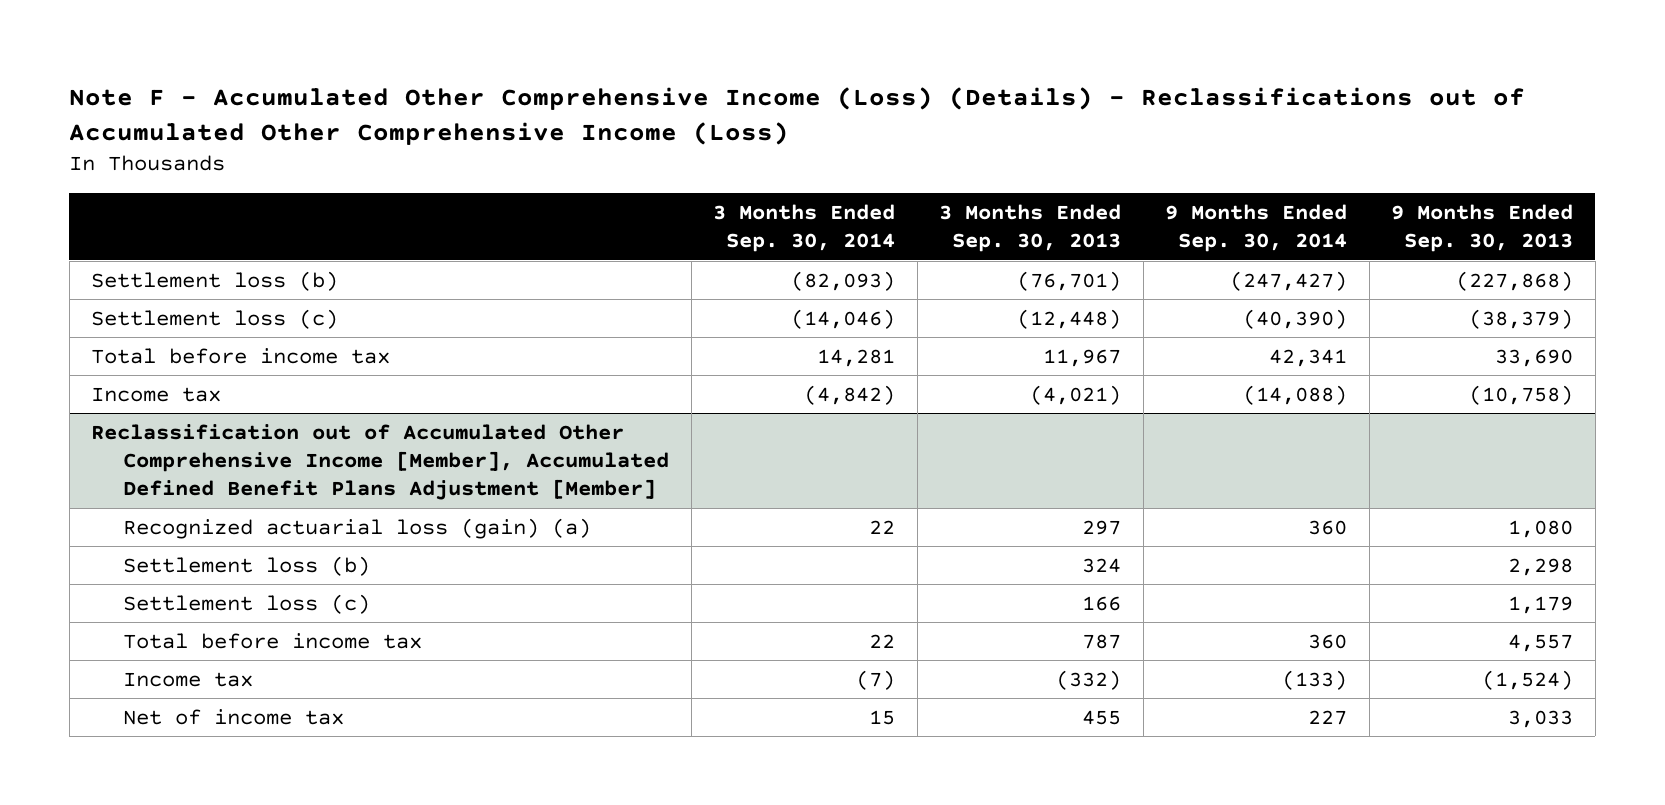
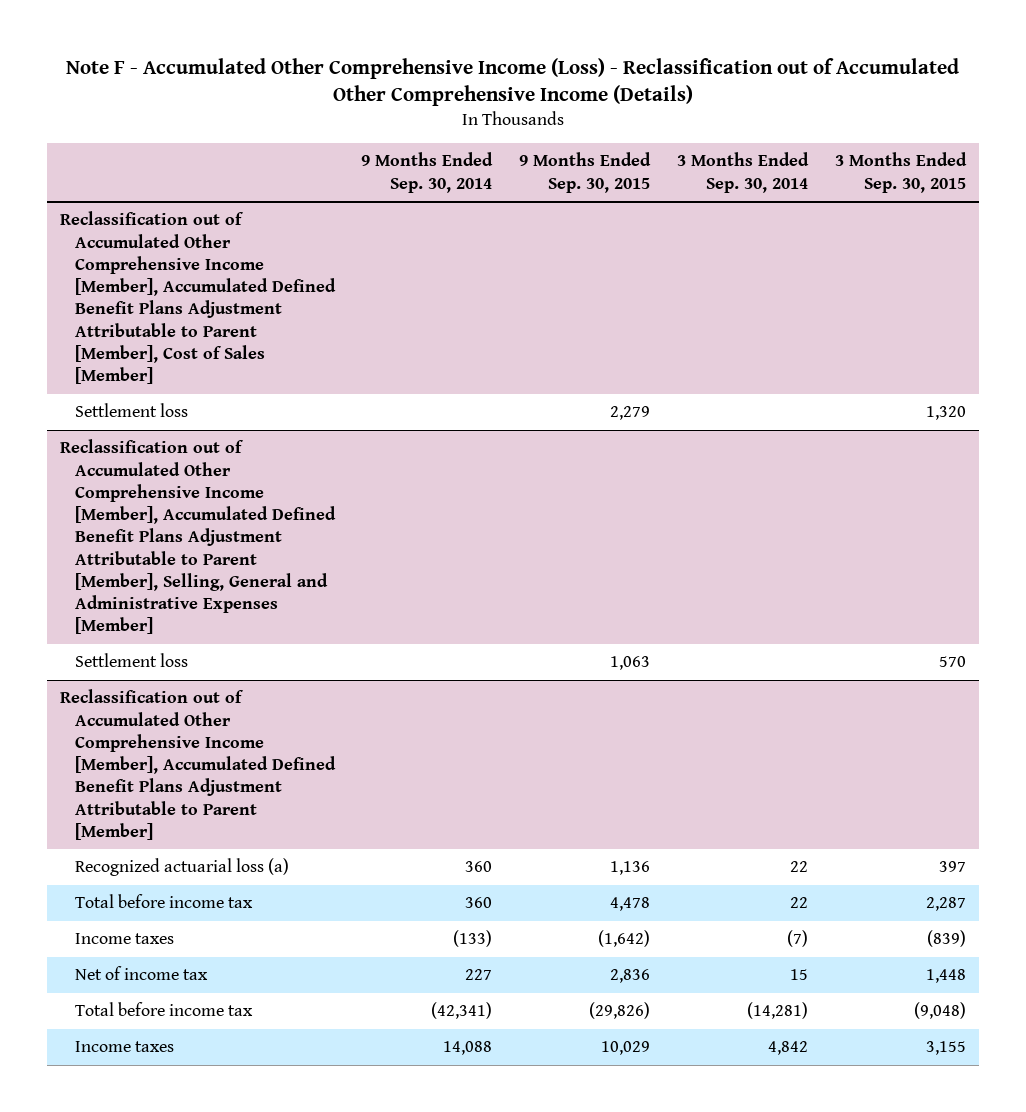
- Note F - Accumulated Other Comprehensive Income (Loss) (Details) - Reclassifications out of Accumulated Other Comprehensive Income (Loss)
+ Note F - Accumulated Other Comprehensive Income (Loss) - Reclassification out of Accumulated Other Comprehensive Income (Details)
- | 3 Months Ended Sep. 30, 2014 | 3 Months Ended Sep. 30, 2013 | 9 Months Ended Sep. 30, 2014 | 9 Months Ended Sep. 30, 2013
+ | 9 Months Ended Sep. 30, 2014 | 9 Months Ended Sep. 30, 2015 | 3 Months Ended Sep. 30, 2014 | 3 Months Ended Sep. 30, 2015
- Settlement loss (b) | (82,093) | (76,701) | (247,427) | (227,868)
- Settlement loss (c) | (14,046) | (12,448) | (40,390) | (38,379)
- Total before income tax | 14,281 | 11,967 | 42,341 | 33,690
- Income tax | (4,842) | (4,021) | (14,088) | (10,758)
- Reclassification out of Accumulated Other Comprehensive Income [Member], Accumulated Defined Benefit Plans Adjustment [Member]
- Recognized actuarial loss (gain) (a) | 22 | 297 | 360 | 1,080
- Settlement loss (b) | | 324 | | 2,298
- Settlement loss (c) | | 166 | | 1,179
+ Reclassification out of Accumulated Other Comprehensive Income [Member], Accumulated Defined Benefit Plans Adjustment Attributable to Parent [Member], Cost of Sales [Member]
+ Settlement loss | | 2,279 | | 1,320
+ Reclassification out of Accumulated Other Comprehensive Income [Member], Accumulated Defined Benefit Plans Adjustment Attributable to Parent [Member], Selling, General and Administrative Expenses [Member]
+ Settlement loss | | 1,063 | | 570
+ Reclassification out of Accumulated Other Comprehensive Income [Member], Accumulated Defined Benefit Plans Adjustment Attributable to Parent [Member]
+ Recognized actuarial loss (a) | 360 | 1,136 | 22 | 397
- Income tax | (7) | (332) | (133) | (1,524)
+ Income taxes | (133) | (1,642) | (7) | (839)
+ Total before income tax | (42,341) | (29,826) | (14,281) | (9,048)
+ Income taxes | 14,088 | 10,029 | 4,842 | 3,155

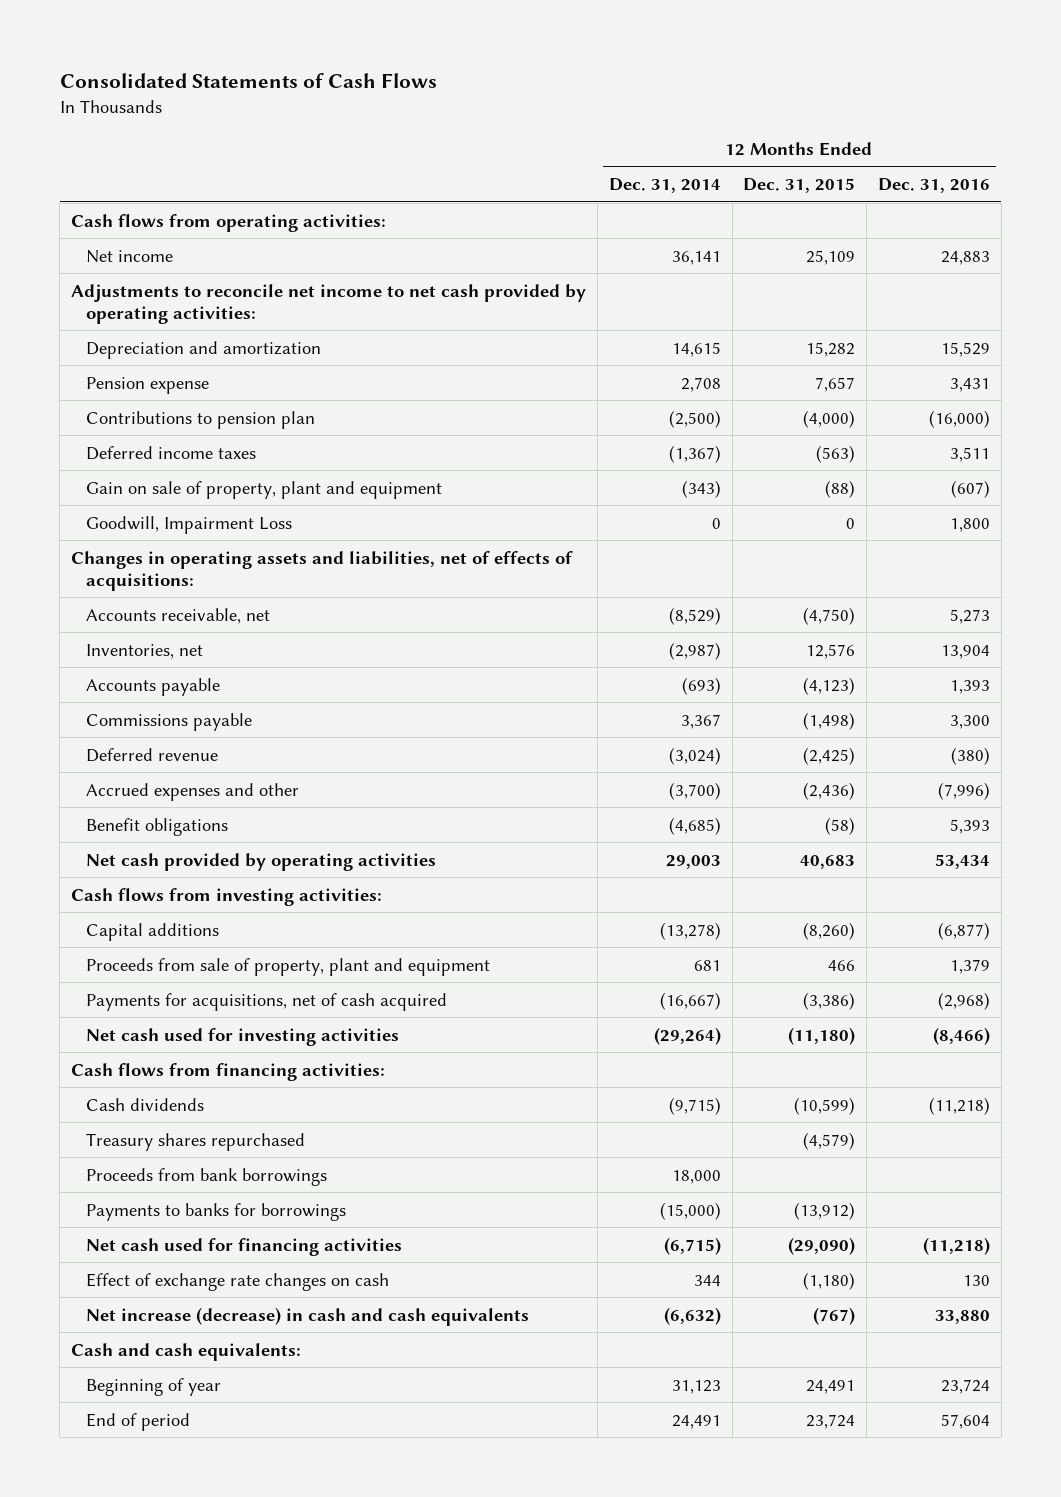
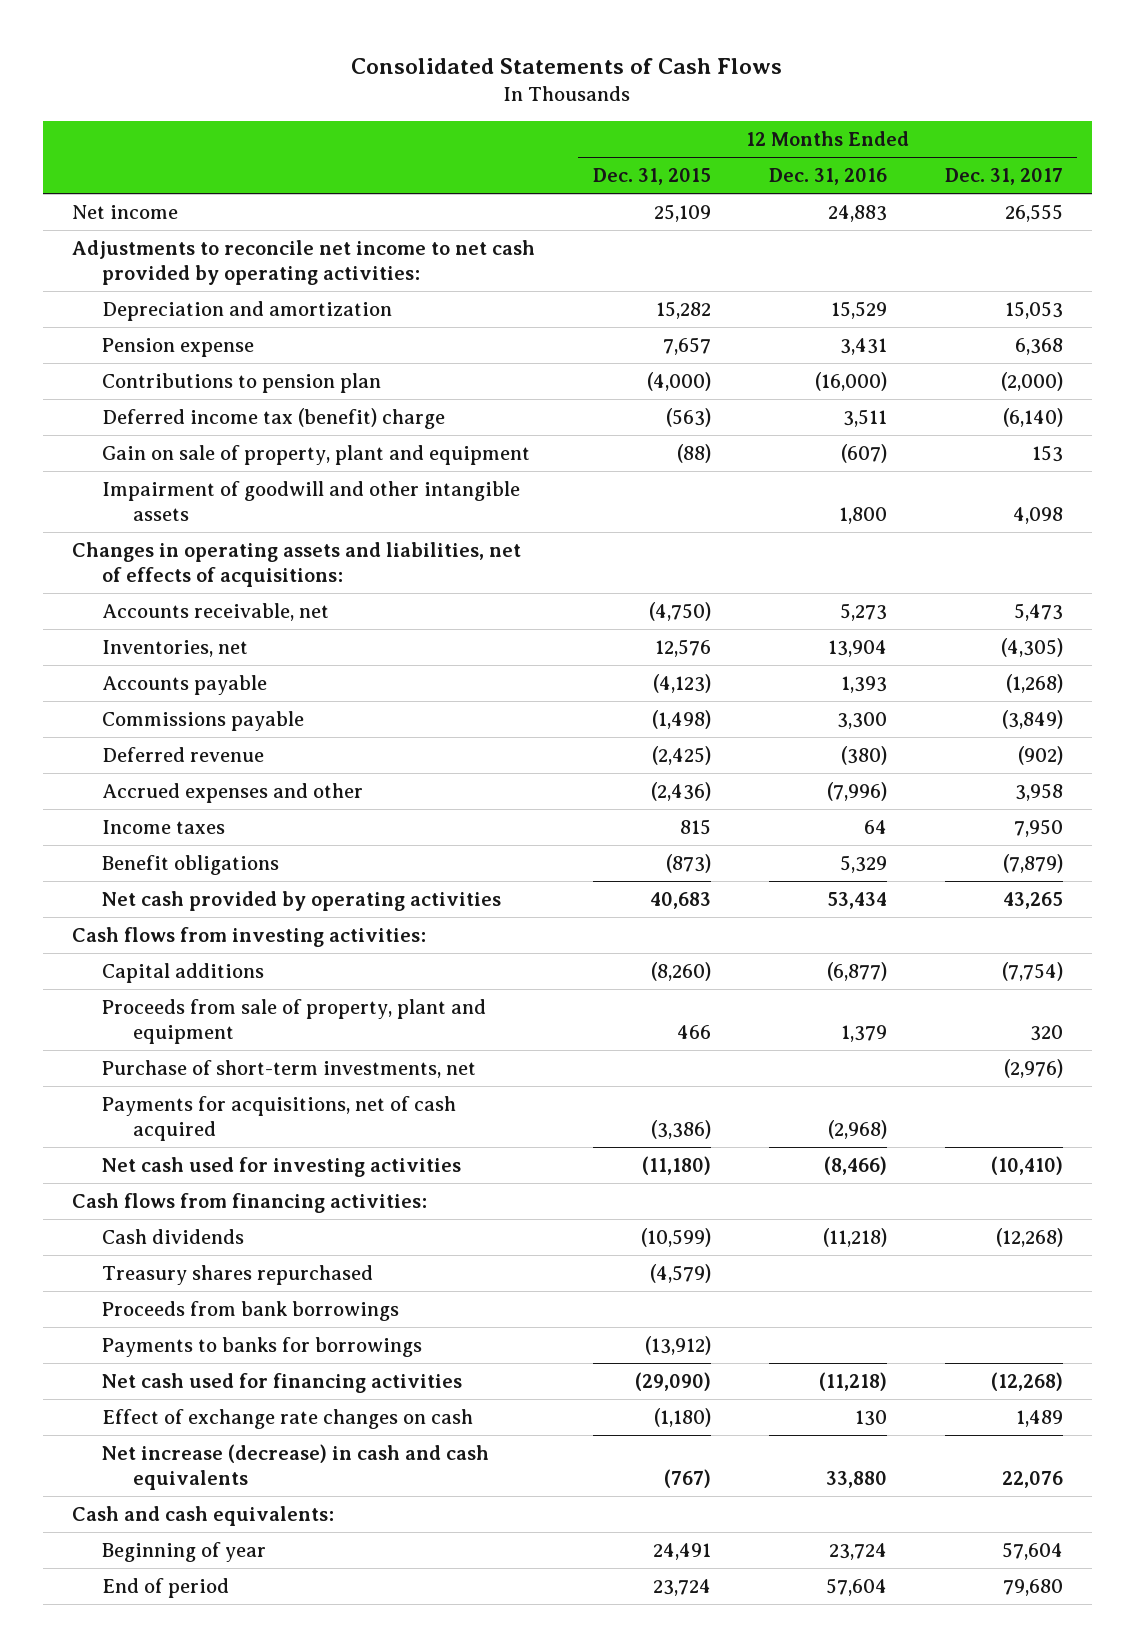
- | 12 Months Ended Dec. 31, 2014 | 12 Months Ended Dec. 31, 2015 | 12 Months Ended Dec. 31, 2016
+ | 12 Months Ended Dec. 31, 2015 | 12 Months Ended Dec. 31, 2016 | 12 Months Ended Dec. 31, 2017
- Cash flows from operating activities:
- Deferred income taxes | (1,367) | (563) | 3,511
+ Deferred income tax (benefit) charge | (563) | 3,511 | (6,140)
- Goodwill, Impairment Loss | 0 | 0 | 1,800
+ Impairment of goodwill and other intangible assets | | 1,800 | 4,098
- Benefit obligations | (4,685) | (58) | 5,393
+ Income taxes | 815 | 64 | 7,950
+ Benefit obligations | (873) | 5,329 | (7,879)
+ Purchase of short-term investments, net | | | (2,976)

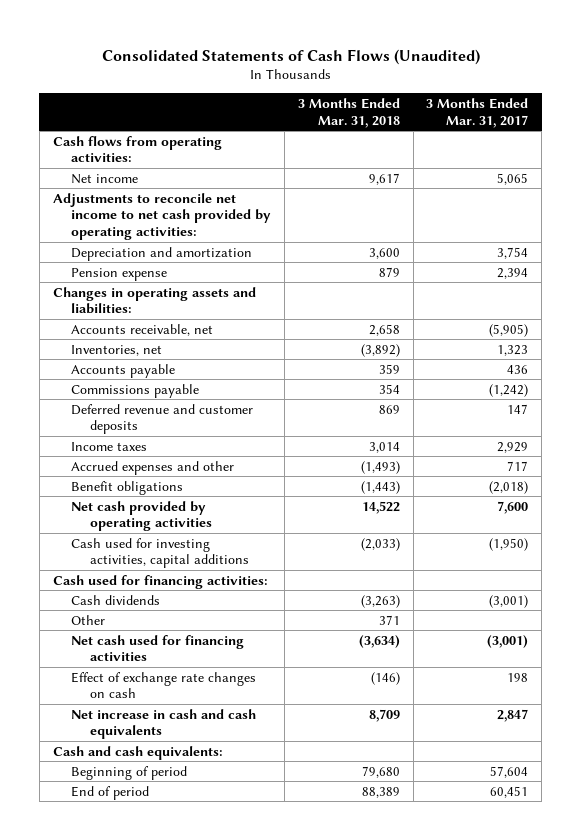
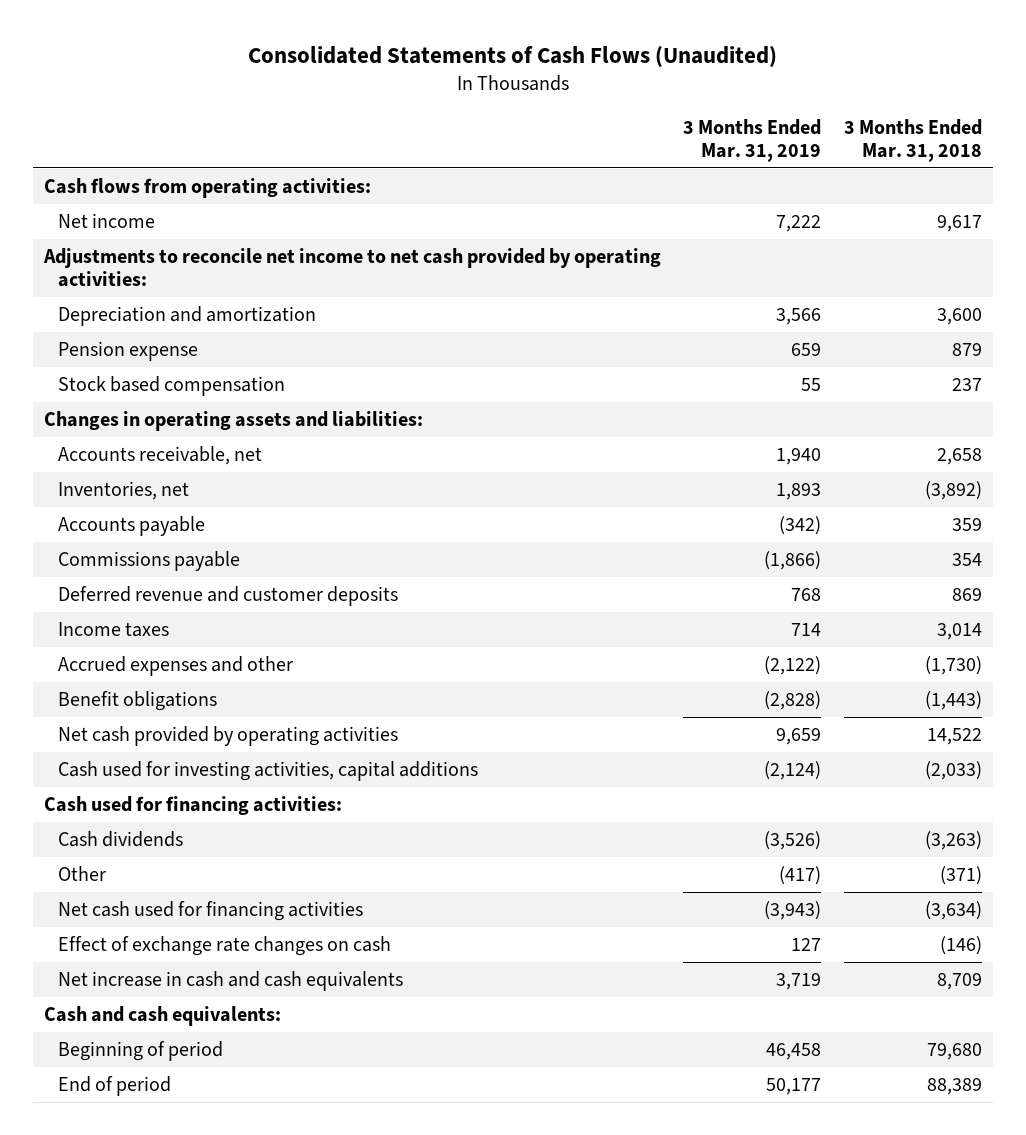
- | 3 Months Ended Mar. 31, 2018 | 3 Months Ended Mar. 31, 2017
+ | 3 Months Ended Mar. 31, 2019 | 3 Months Ended Mar. 31, 2018
+ Stock based compensation | 55 | 237
- Accrued expenses and other | (1,493) | 717
+ Accrued expenses and other | (2,122) | (1,730)
- Other | 371 |
+ Other | (417) | (371)

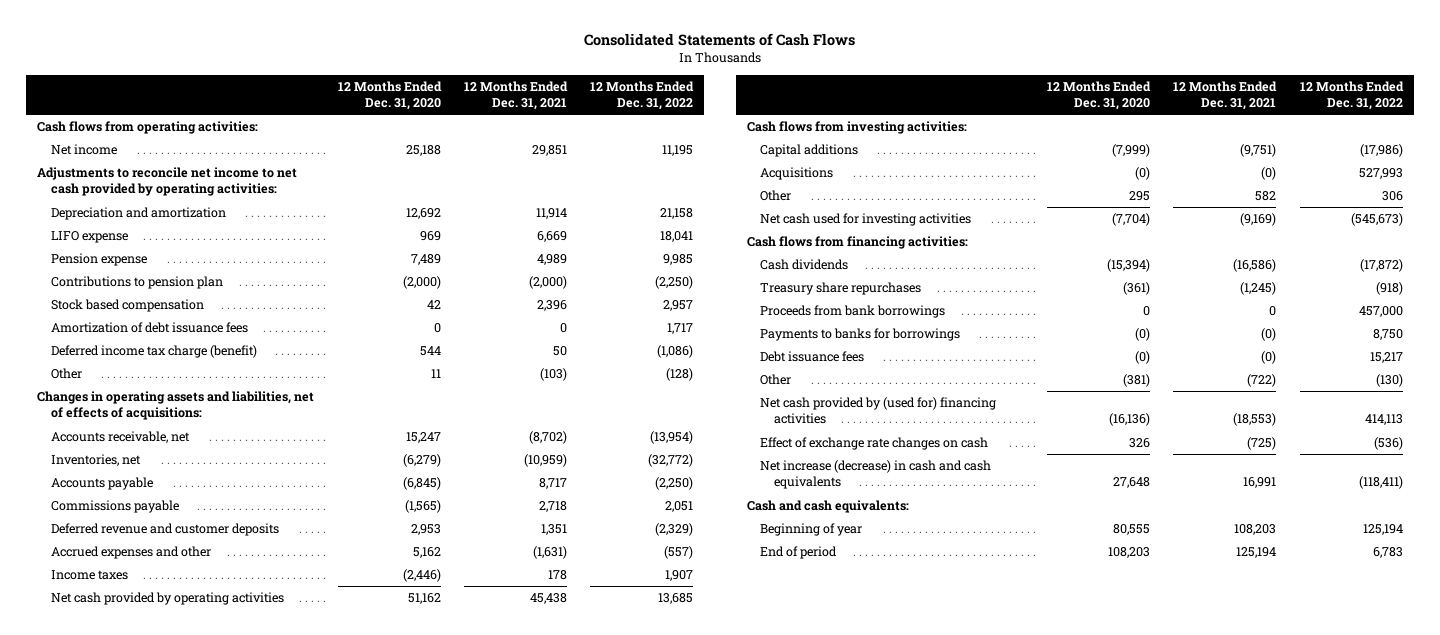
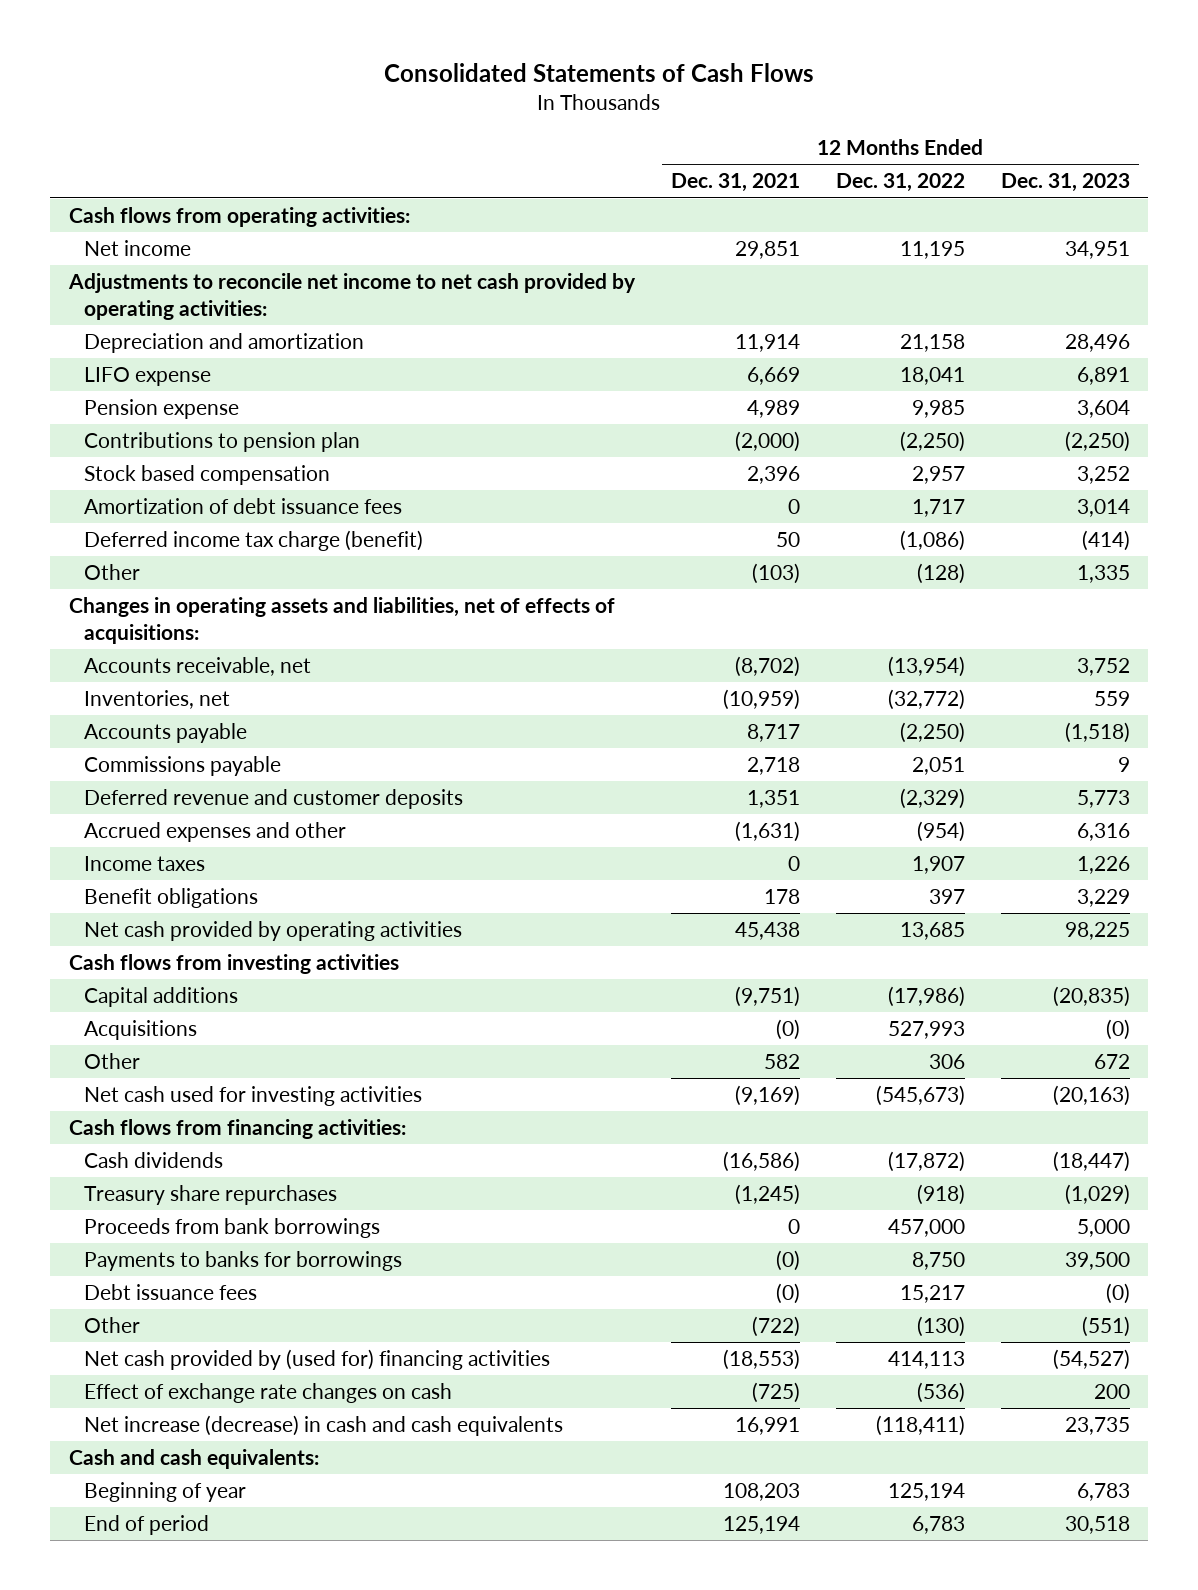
- | 12 Months Ended Dec. 31, 2020 | 12 Months Ended Dec. 31, 2021 | 12 Months Ended Dec. 31, 2022
+ | 12 Months Ended Dec. 31, 2021 | 12 Months Ended Dec. 31, 2022 | 12 Months Ended Dec. 31, 2023
- Accrued expenses and other | 5,162 | (1,631) | (557)
- Income taxes | (2,446) | 178 | 1,907
+ Accrued expenses and other | (1,631) | (954) | 6,316
+ Income taxes | 0 | 1,907 | 1,226
+ Benefit obligations | 178 | 397 | 3,229
- Cash flows from investing activities:
+ Cash flows from investing activities

